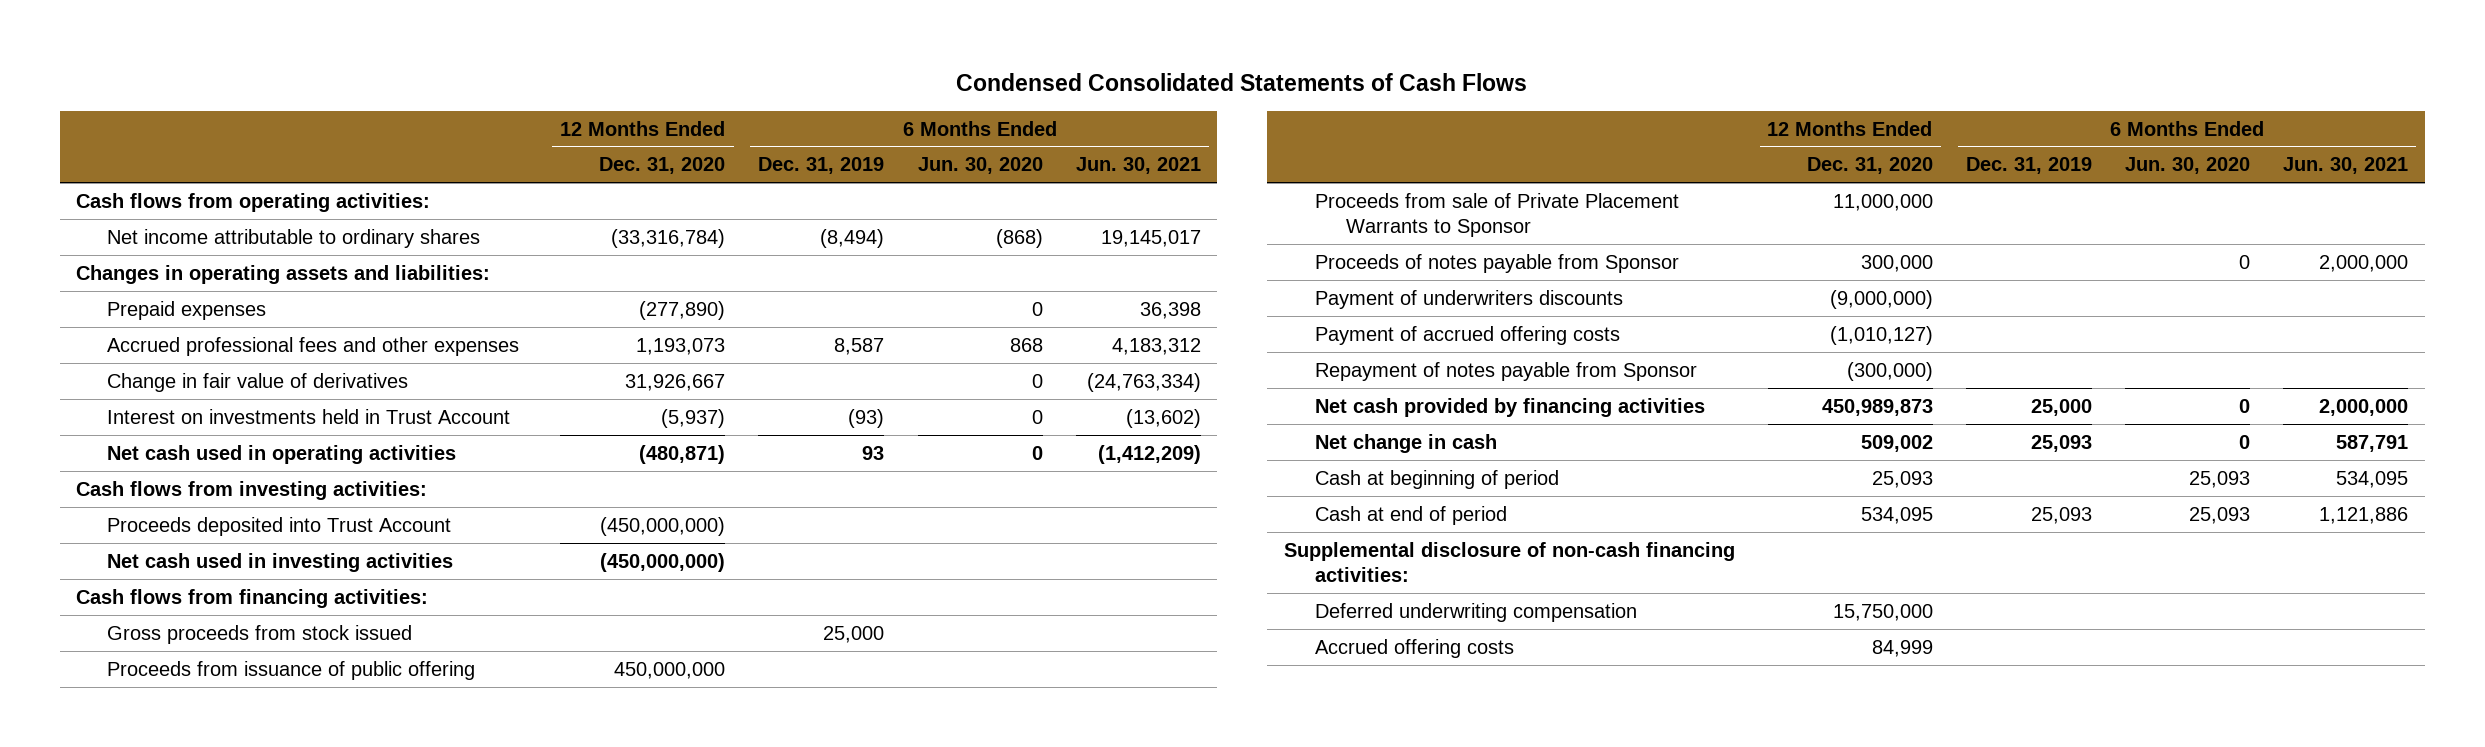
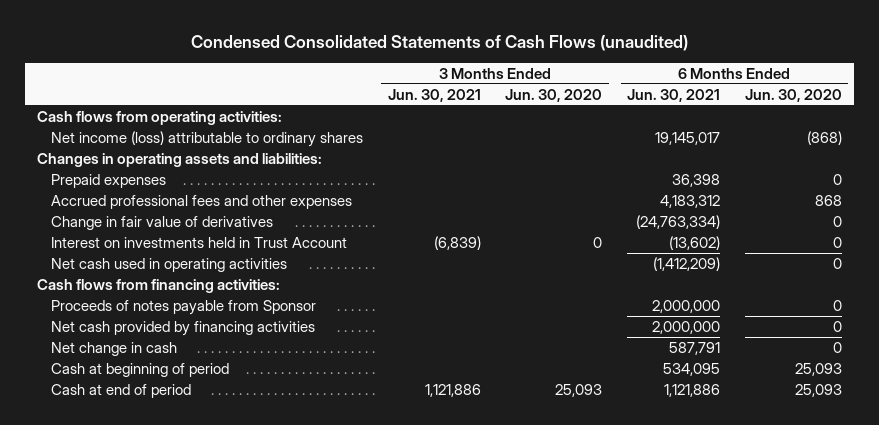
- Condensed Consolidated Statements of Cash Flows
+ Condensed Consolidated Statements of Cash Flows (unaudited)
- | 12 Months Ended Dec. 31, 2020 | 6 Months Ended Dec. 31, 2019 | 6 Months Ended Jun. 30, 2020 | 6 Months Ended Jun. 30, 2021
+ | 3 Months Ended Jun. 30, 2021 | 3 Months Ended Jun. 30, 2020 | 6 Months Ended Jun. 30, 2021 | 6 Months Ended Jun. 30, 2020
- Net income attributable to ordinary shares | (33,316,784) | (8,494) | (868) | 19,145,017
+ Net income (loss) attributable to ordinary shares | | | 19,145,017 | (868)
- Cash flows from investing activities:
- Proceeds deposited into Trust Account | (450,000,000) | | |
- Net cash used in investing activities | (450,000,000) | | |
- Gross proceeds from stock issued | | 25,000 | |
- Proceeds from issuance of public offering | 450,000,000 | | |
- Proceeds from sale of Private Placement Warrants to Sponsor | 11,000,000 | | |
- Payment of underwriters discounts | (9,000,000) | | |
- Payment of accrued offering costs | (1,010,127) | | |
- Repayment of notes payable from Sponsor | (300,000) | | |
- Supplemental disclosure of non-cash financing activities:
- Deferred underwriting compensation | 15,750,000 | | |
- Accrued offering costs | 84,999 | | |

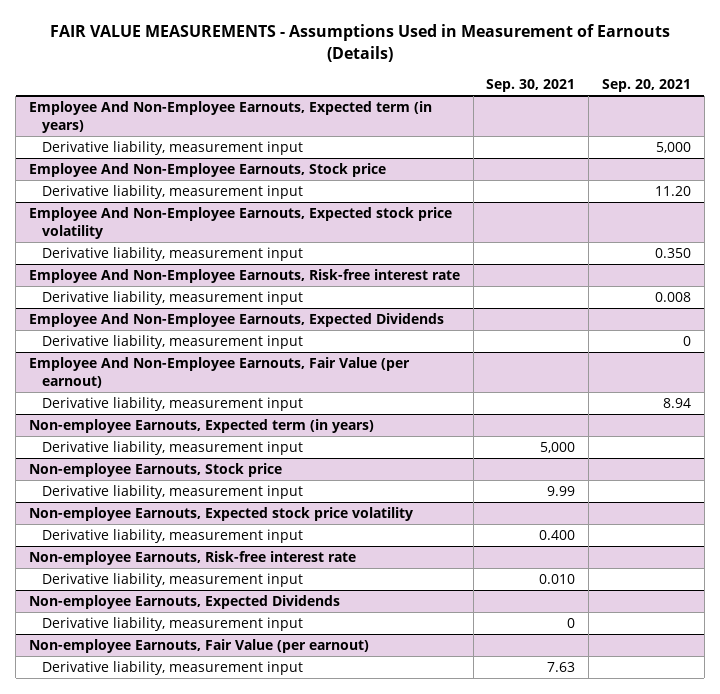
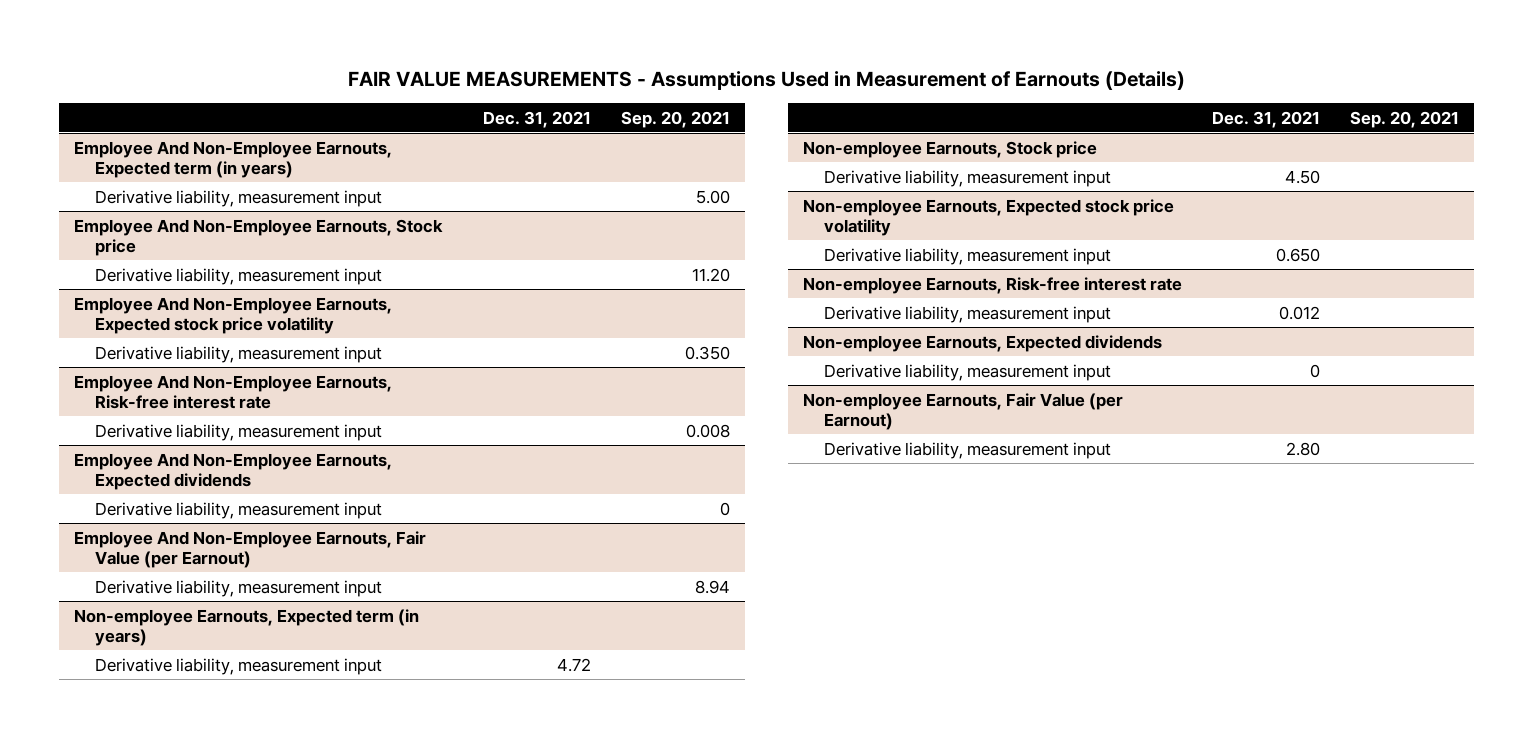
- | Sep. 30, 2021 | Sep. 20, 2021
+ | Dec. 31, 2021 | Sep. 20, 2021
@ Employee And Non-Employee Earnouts, Expected term (in years)
- Derivative liability, measurement input | | 5,000
+ Derivative liability, measurement input | | 5.00
- Employee And Non-Employee Earnouts, Expected Dividends
+ Employee And Non-Employee Earnouts, Expected dividends
- Employee And Non-Employee Earnouts, Fair Value (per earnout)
+ Employee And Non-Employee Earnouts, Fair Value (per Earnout)
- Non-employee Earnouts, Expected Dividends
+ Non-employee Earnouts, Expected dividends
- Non-employee Earnouts, Fair Value (per earnout)
+ Non-employee Earnouts, Fair Value (per Earnout)

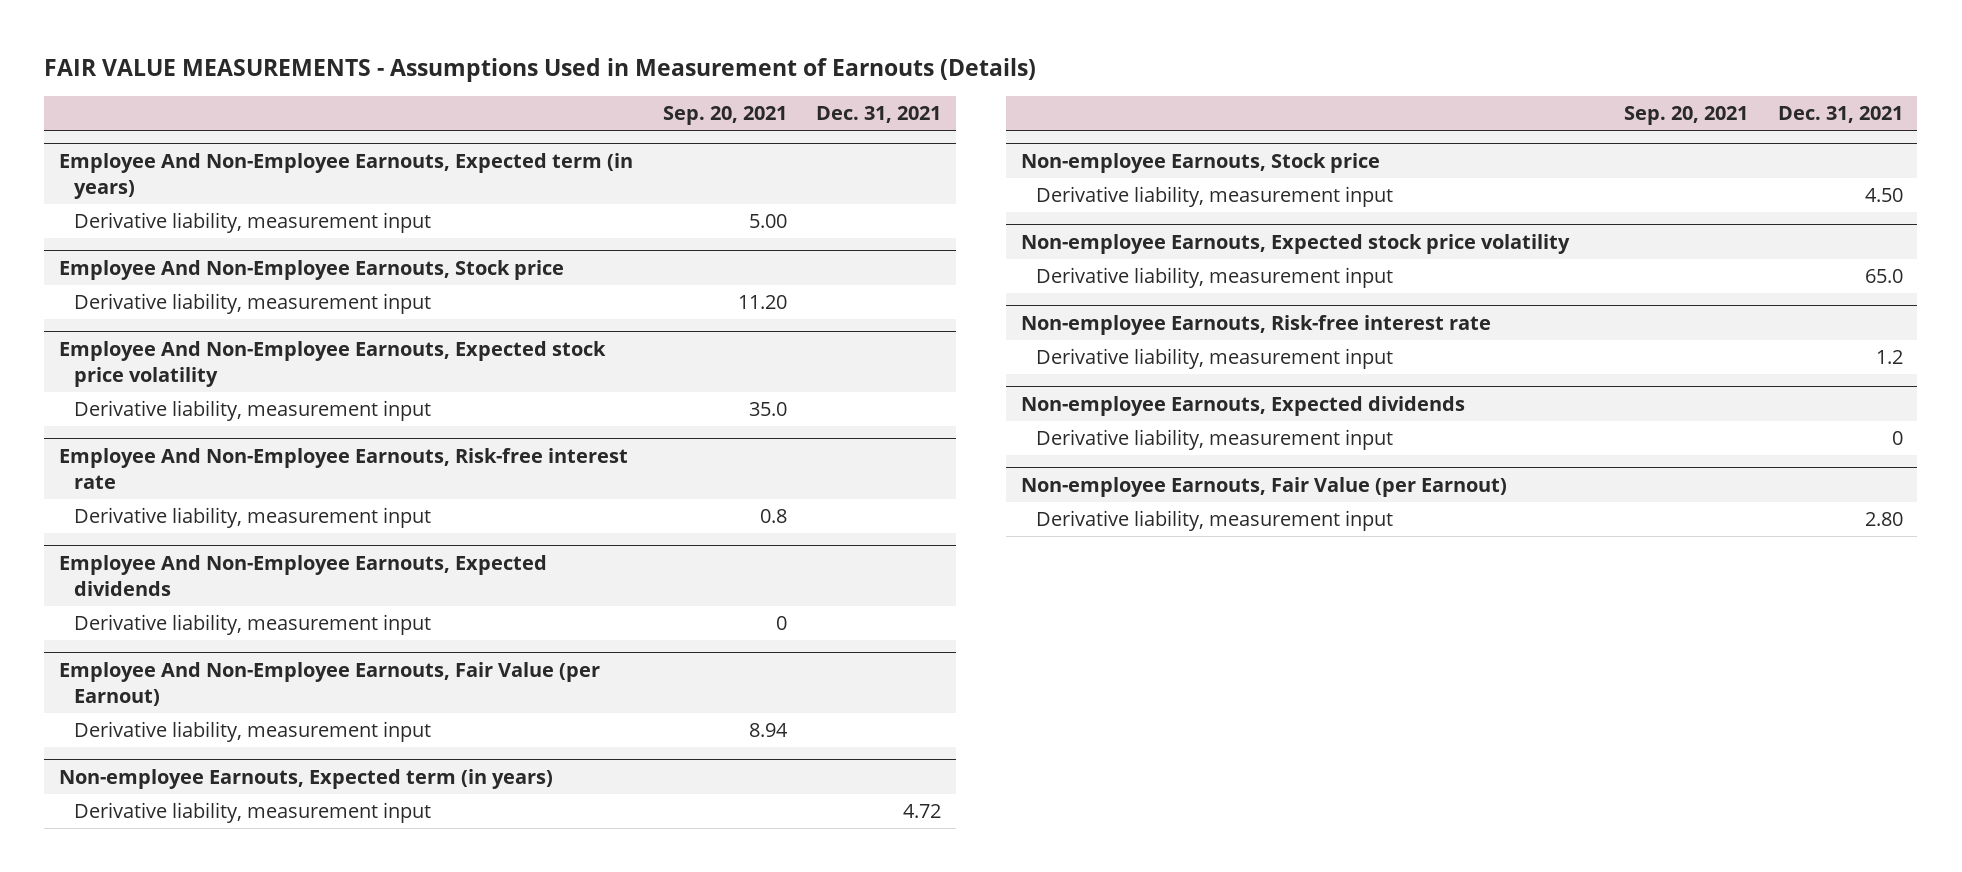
- | Dec. 31, 2021 | Sep. 20, 2021
+ | Sep. 20, 2021 | Dec. 31, 2021
@ Employee And Non-Employee Earnouts, Expected stock price volatility
- Derivative liability, measurement input | | 0.350
+ Derivative liability, measurement input | 35.0 |
@ Employee And Non-Employee Earnouts, Risk-free interest rate
- Derivative liability, measurement input | | 0.008
+ Derivative liability, measurement input | 0.8 |
@ Non-employee Earnouts, Expected stock price volatility
- Derivative liability, measurement input | 0.650 |
+ Derivative liability, measurement input | | 65.0
@ Non-employee Earnouts, Risk-free interest rate
- Derivative liability, measurement input | 0.012 |
+ Derivative liability, measurement input | | 1.2

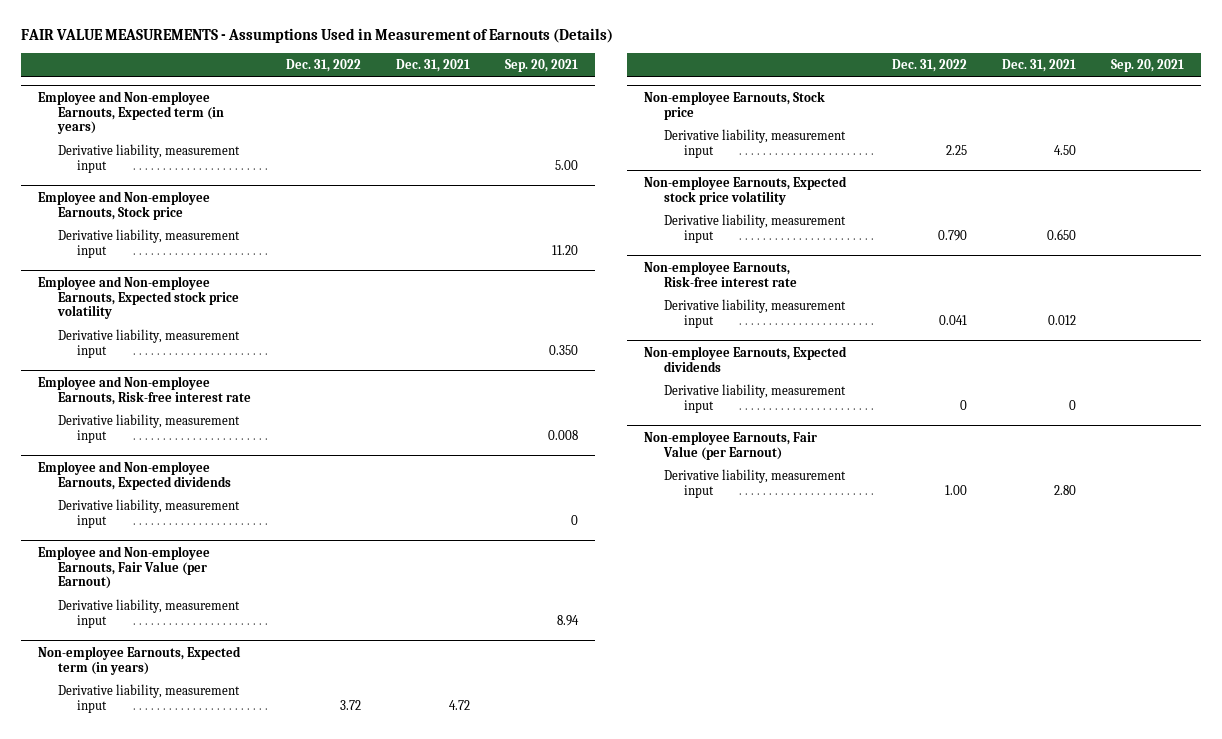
- | Sep. 20, 2021 | Dec. 31, 2021
+ | Dec. 31, 2022 | Dec. 31, 2021 | Sep. 20, 2021
- Employee And Non-Employee Earnouts, Expected term (in years)
+ Employee and Non-employee Earnouts, Expected term (in years)
- Employee And Non-Employee Earnouts, Stock price
+ Employee and Non-employee Earnouts, Stock price
- Employee And Non-Employee Earnouts, Expected stock price volatility
- Derivative liability, measurement input | 35.0 |
- Employee And Non-Employee Earnouts, Risk-free interest rate
- Derivative liability, measurement input | 0.8 |
- Employee And Non-Employee Earnouts, Expected dividends
+ Employee and Non-employee Earnouts, Expected stock price volatility
+ Derivative liability, measurement input | | | 0.350
+ Employee and Non-employee Earnouts, Risk-free interest rate
+ Derivative liability, measurement input | | | 0.008
+ Employee and Non-employee Earnouts, Expected dividends
- Employee And Non-Employee Earnouts, Fair Value (per Earnout)
+ Employee and Non-employee Earnouts, Fair Value (per Earnout)
@ Non-employee Earnouts, Expected stock price volatility
- Derivative liability, measurement input | | 65.0
+ Derivative liability, measurement input | 0.790 | 0.650 |
@ Non-employee Earnouts, Risk-free interest rate
- Derivative liability, measurement input | | 1.2
+ Derivative liability, measurement input | 0.041 | 0.012 |

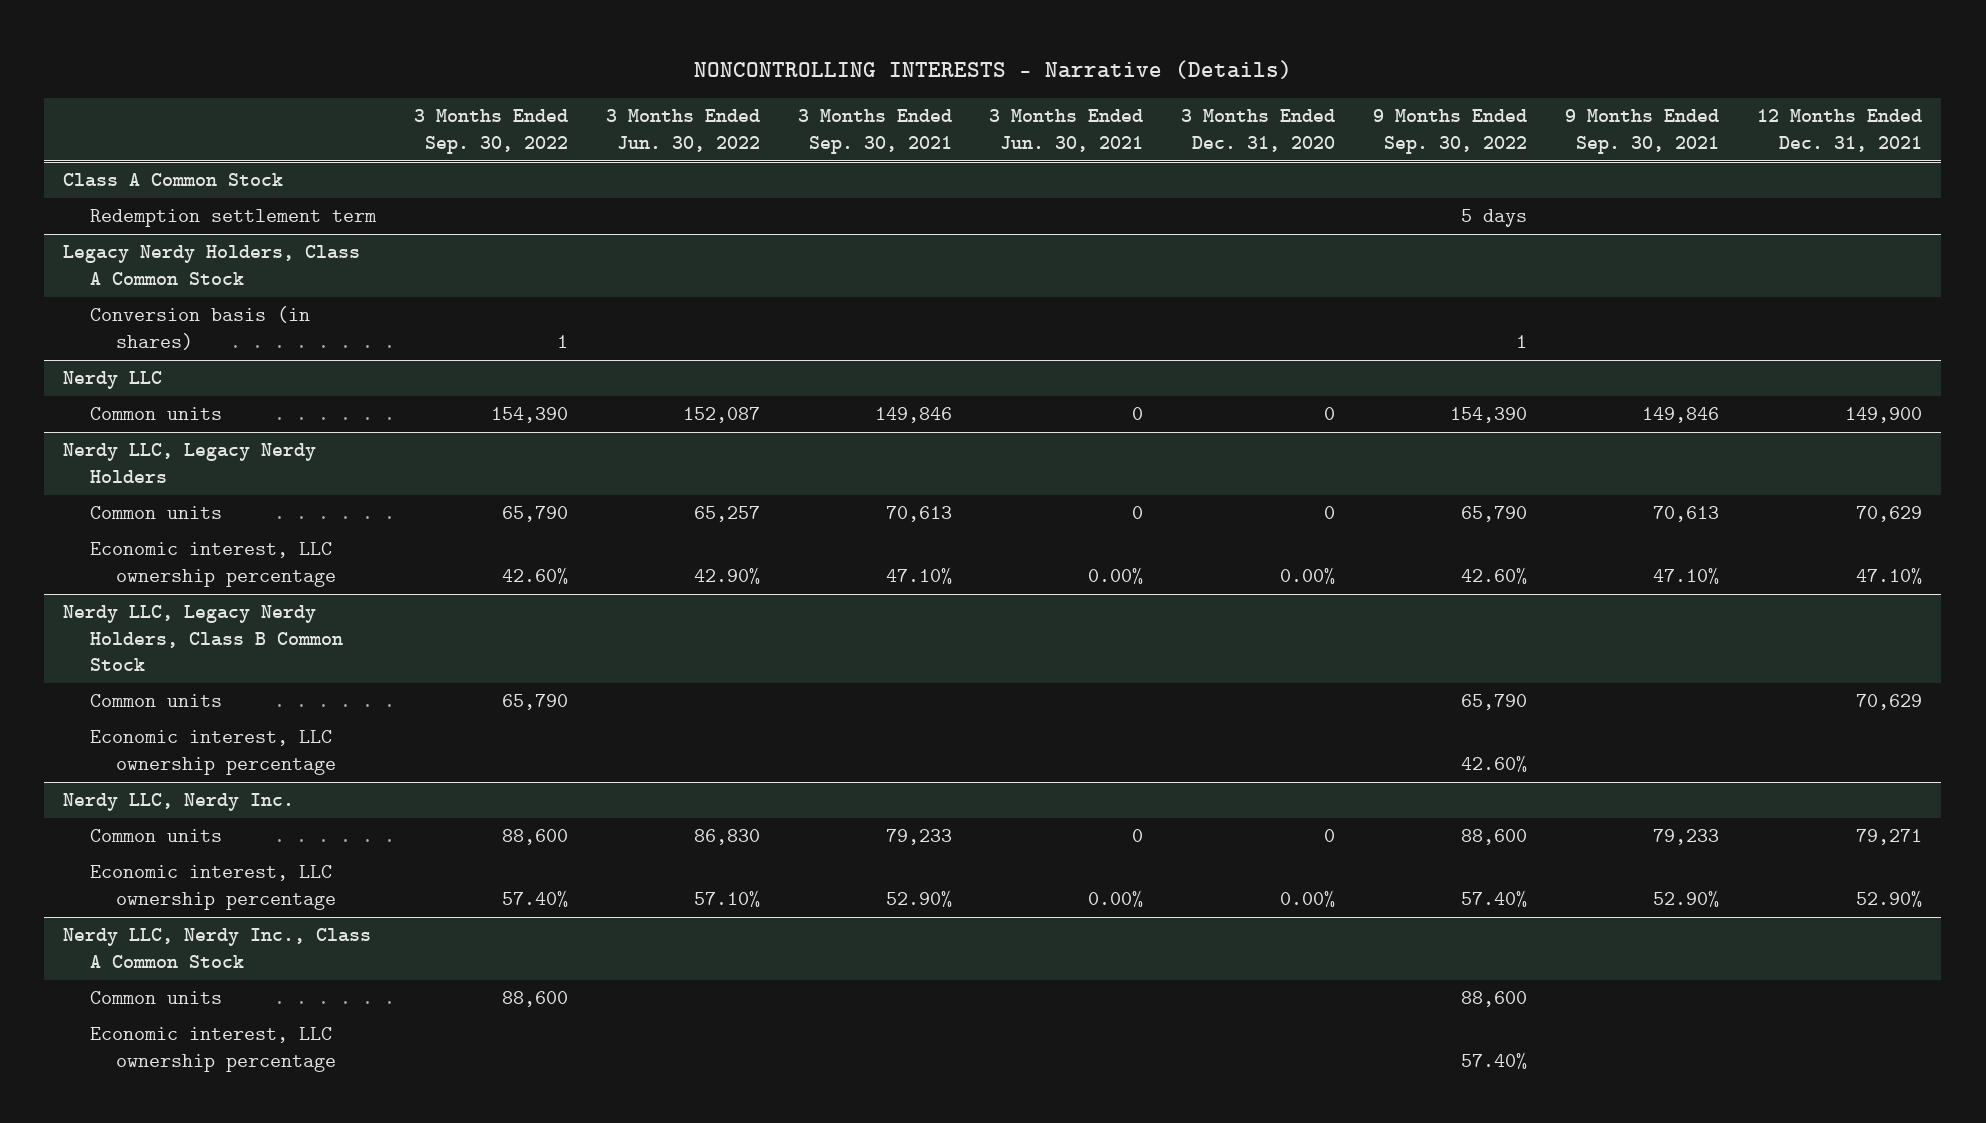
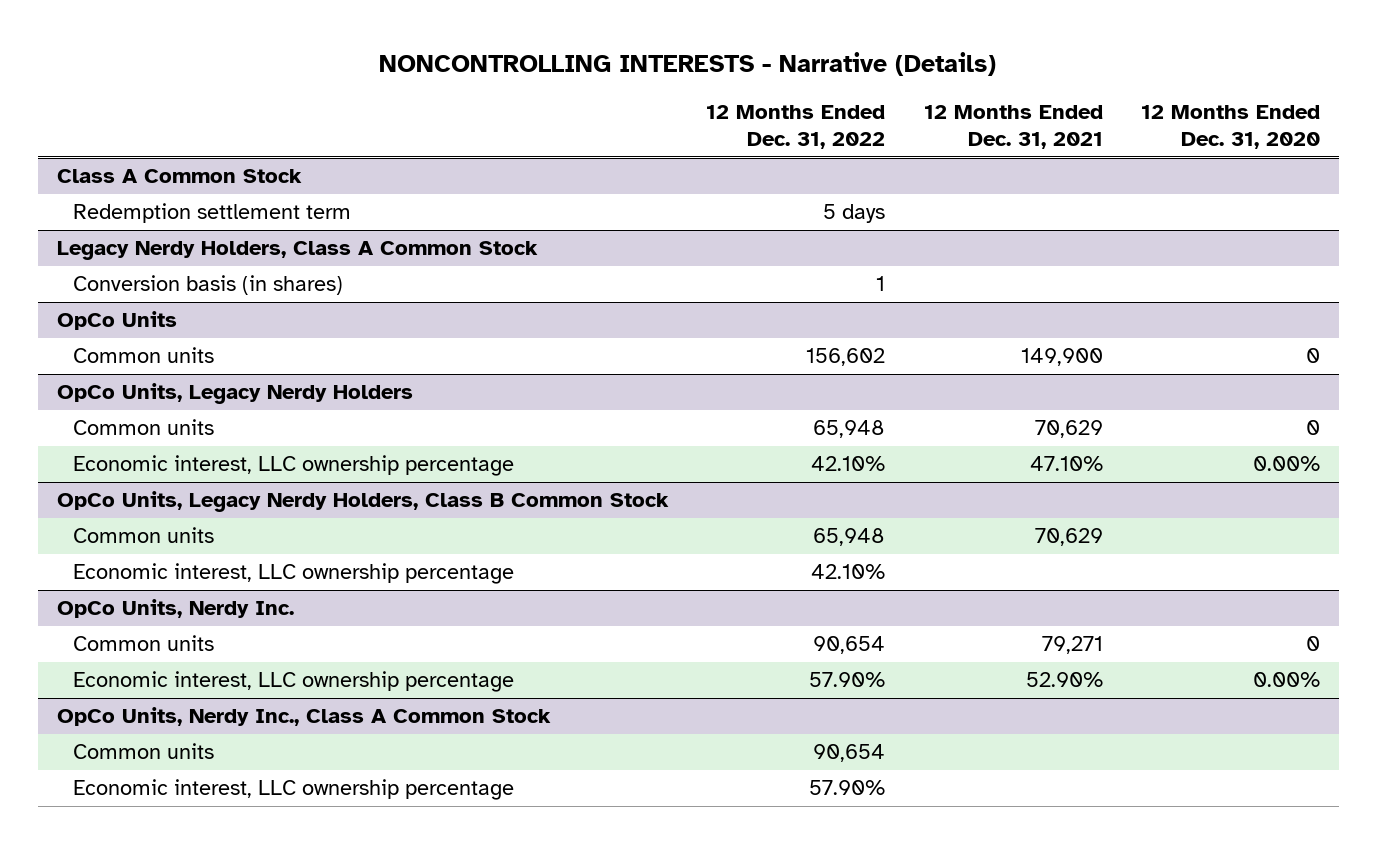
- | 3 Months Ended Sep. 30, 2022 | 3 Months Ended Jun. 30, 2022 | 3 Months Ended Sep. 30, 2021 | 3 Months Ended Jun. 30, 2021 | 3 Months Ended Dec. 31, 2020 | 9 Months Ended Sep. 30, 2022 | 9 Months Ended Sep. 30, 2021 | 12 Months Ended Dec. 31, 2021
+ | 12 Months Ended Dec. 31, 2022 | 12 Months Ended Dec. 31, 2021 | 12 Months Ended Dec. 31, 2020
- Nerdy LLC
+ OpCo Units
- Nerdy LLC, Legacy Nerdy Holders
+ OpCo Units, Legacy Nerdy Holders
- Nerdy LLC, Legacy Nerdy Holders, Class B Common Stock
+ OpCo Units, Legacy Nerdy Holders, Class B Common Stock
- Nerdy LLC, Nerdy Inc.
+ OpCo Units, Nerdy Inc.
- Nerdy LLC, Nerdy Inc., Class A Common Stock
+ OpCo Units, Nerdy Inc., Class A Common Stock

